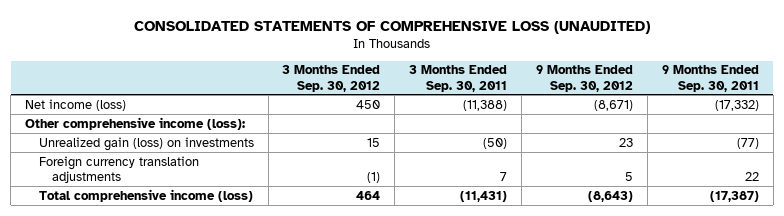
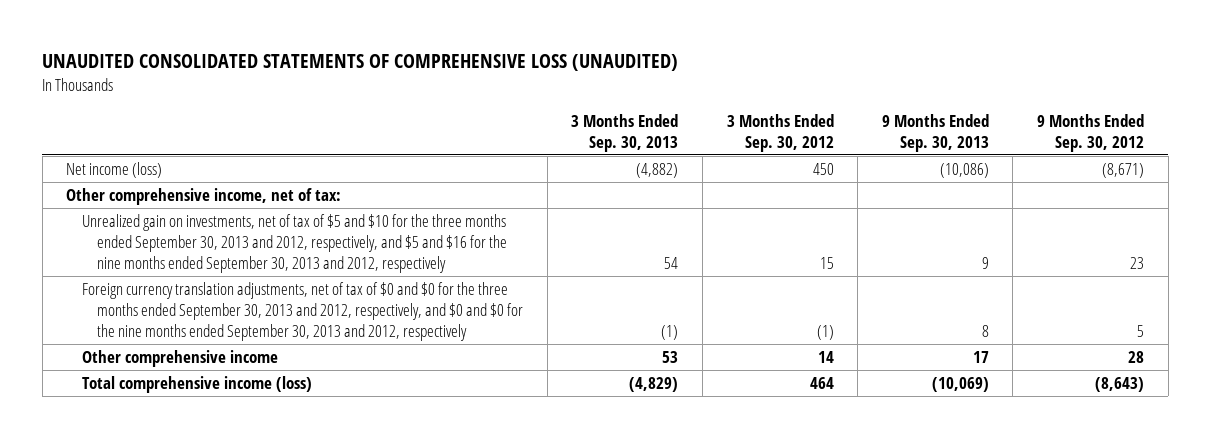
- CONSOLIDATED STATEMENTS OF COMPREHENSIVE LOSS (UNAUDITED)
+ UNAUDITED CONSOLIDATED STATEMENTS OF COMPREHENSIVE LOSS (UNAUDITED)
- | 3 Months Ended Sep. 30, 2012 | 3 Months Ended Sep. 30, 2011 | 9 Months Ended Sep. 30, 2012 | 9 Months Ended Sep. 30, 2011
+ | 3 Months Ended Sep. 30, 2013 | 3 Months Ended Sep. 30, 2012 | 9 Months Ended Sep. 30, 2013 | 9 Months Ended Sep. 30, 2012
- Other comprehensive income (loss):
- Unrealized gain (loss) on investments | 15 | (50) | 23 | (77)
- Foreign currency translation adjustments | (1) | 7 | 5 | 22
+ Other comprehensive income, net of tax:
+ Unrealized gain on investments, net of tax of $5 and $10 for the three months ended September 30, 2013 and 2012, respectively, and $5 and $16 for the nine months ended September 30, 2013 and 2012, respectively | 54 | 15 | 9 | 23
+ Foreign currency translation adjustments, net of tax of $0 and $0 for the three months ended September 30, 2013 and 2012, respectively, and $0 and $0 for the nine months ended September 30, 2013 and 2012, respectively | (1) | (1) | 8 | 5
+ Other comprehensive income | 53 | 14 | 17 | 28

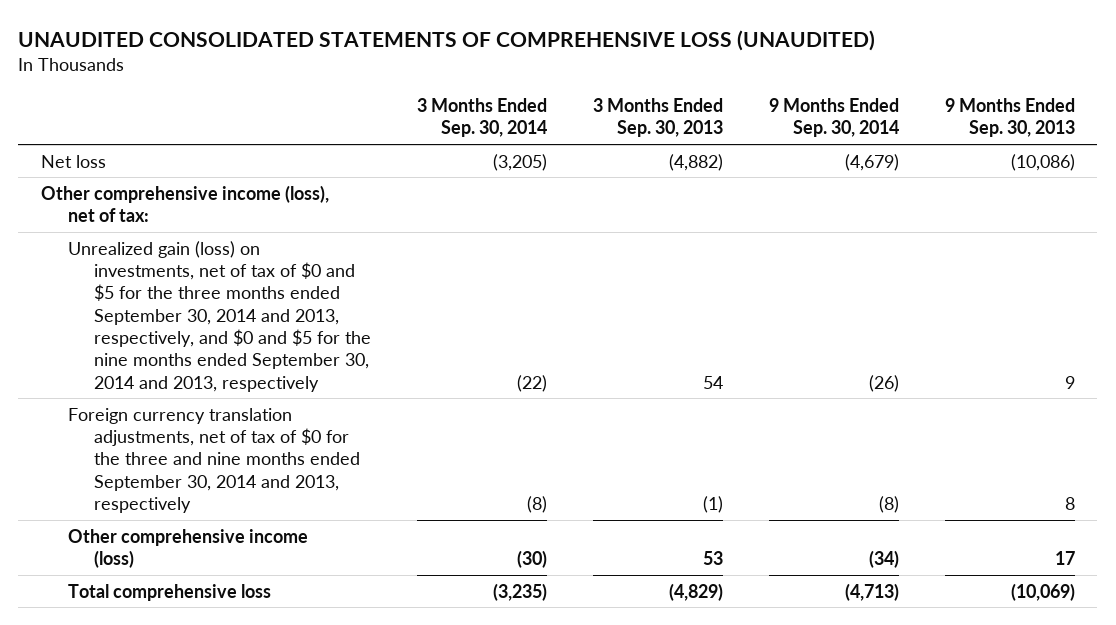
- | 3 Months Ended Sep. 30, 2013 | 3 Months Ended Sep. 30, 2012 | 9 Months Ended Sep. 30, 2013 | 9 Months Ended Sep. 30, 2012
+ | 3 Months Ended Sep. 30, 2014 | 3 Months Ended Sep. 30, 2013 | 9 Months Ended Sep. 30, 2014 | 9 Months Ended Sep. 30, 2013
- Net income (loss) | (4,882) | 450 | (10,086) | (8,671)
- Other comprehensive income, net of tax:
- Unrealized gain on investments, net of tax of $5 and $10 for the three months ended September 30, 2013 and 2012, respectively, and $5 and $16 for the nine months ended September 30, 2013 and 2012, respectively | 54 | 15 | 9 | 23
- Foreign currency translation adjustments, net of tax of $0 and $0 for the three months ended September 30, 2013 and 2012, respectively, and $0 and $0 for the nine months ended September 30, 2013 and 2012, respectively | (1) | (1) | 8 | 5
- Other comprehensive income | 53 | 14 | 17 | 28
- Total comprehensive income (loss) | (4,829) | 464 | (10,069) | (8,643)
+ Net loss | (3,205) | (4,882) | (4,679) | (10,086)
+ Other comprehensive income (loss), net of tax:
+ Unrealized gain (loss) on investments, net of tax of $0 and $5 for the three months ended September 30, 2014 and 2013, respectively, and $0 and $5 for the nine months ended September 30, 2014 and 2013, respectively | (22) | 54 | (26) | 9
+ Foreign currency translation adjustments, net of tax of $0 for the three and nine months ended September 30, 2014 and 2013, respectively | (8) | (1) | (8) | 8
+ Other comprehensive income (loss) | (30) | 53 | (34) | 17
+ Total comprehensive loss | (3,235) | (4,829) | (4,713) | (10,069)

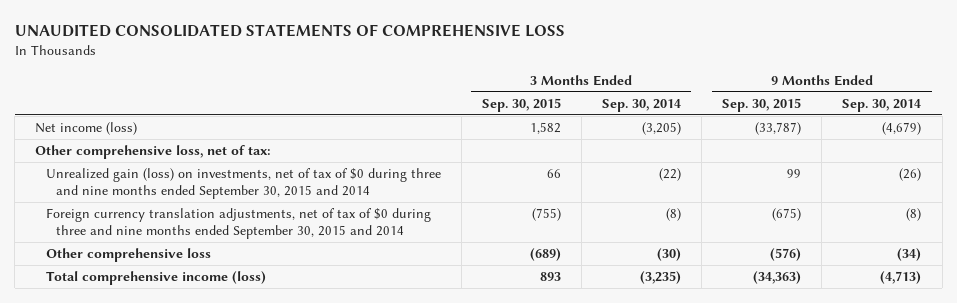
- UNAUDITED CONSOLIDATED STATEMENTS OF COMPREHENSIVE LOSS (UNAUDITED)
+ UNAUDITED CONSOLIDATED STATEMENTS OF COMPREHENSIVE LOSS
- | 3 Months Ended Sep. 30, 2014 | 3 Months Ended Sep. 30, 2013 | 9 Months Ended Sep. 30, 2014 | 9 Months Ended Sep. 30, 2013
+ | 3 Months Ended Sep. 30, 2015 | 3 Months Ended Sep. 30, 2014 | 9 Months Ended Sep. 30, 2015 | 9 Months Ended Sep. 30, 2014
- Net loss | (3,205) | (4,882) | (4,679) | (10,086)
- Other comprehensive income (loss), net of tax:
- Unrealized gain (loss) on investments, net of tax of $0 and $5 for the three months ended September 30, 2014 and 2013, respectively, and $0 and $5 for the nine months ended September 30, 2014 and 2013, respectively | (22) | 54 | (26) | 9
- Foreign currency translation adjustments, net of tax of $0 for the three and nine months ended September 30, 2014 and 2013, respectively | (8) | (1) | (8) | 8
- Other comprehensive income (loss) | (30) | 53 | (34) | 17
- Total comprehensive loss | (3,235) | (4,829) | (4,713) | (10,069)
+ Net income (loss) | 1,582 | (3,205) | (33,787) | (4,679)
+ Other comprehensive loss, net of tax:
+ Unrealized gain (loss) on investments, net of tax of $0 during three and nine months ended September 30, 2015 and 2014 | 66 | (22) | 99 | (26)
+ Foreign currency translation adjustments, net of tax of $0 during three and nine months ended September 30, 2015 and 2014 | (755) | (8) | (675) | (8)
+ Other comprehensive loss | (689) | (30) | (576) | (34)
+ Total comprehensive income (loss) | 893 | (3,235) | (34,363) | (4,713)

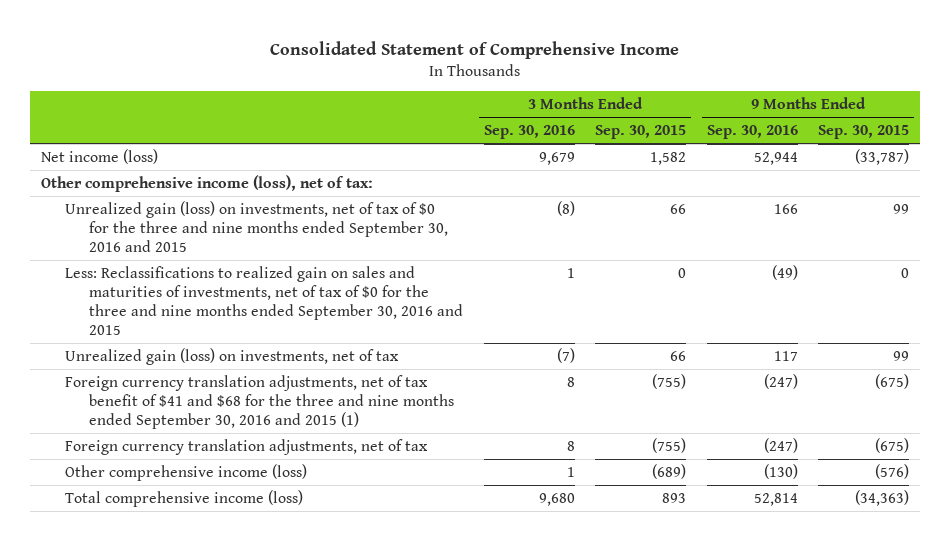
- UNAUDITED CONSOLIDATED STATEMENTS OF COMPREHENSIVE LOSS
+ Consolidated Statement of Comprehensive Income
- | 3 Months Ended Sep. 30, 2015 | 3 Months Ended Sep. 30, 2014 | 9 Months Ended Sep. 30, 2015 | 9 Months Ended Sep. 30, 2014
+ | 3 Months Ended Sep. 30, 2016 | 3 Months Ended Sep. 30, 2015 | 9 Months Ended Sep. 30, 2016 | 9 Months Ended Sep. 30, 2015
- Other comprehensive loss, net of tax:
- Unrealized gain (loss) on investments, net of tax of $0 during three and nine months ended September 30, 2015 and 2014 | 66 | (22) | 99 | (26)
- Foreign currency translation adjustments, net of tax of $0 during three and nine months ended September 30, 2015 and 2014 | (755) | (8) | (675) | (8)
- Other comprehensive loss | (689) | (30) | (576) | (34)
+ Other comprehensive income (loss), net of tax:
+ Unrealized gain (loss) on investments, net of tax of $0 for the three and nine months ended September 30, 2016 and 2015 | (8) | 66 | 166 | 99
+ Less: Reclassifications to realized gain on sales and maturities of investments, net of tax of $0 for the three and nine months ended September 30, 2016 and 2015 | 1 | 0 | (49) | 0
+ Unrealized gain (loss) on investments, net of tax | (7) | 66 | 117 | 99
+ Foreign currency translation adjustments, net of tax benefit of $41 and $68 for the three and nine months ended September 30, 2016 and 2015 (1) | 8 | (755) | (247) | (675)
+ Foreign currency translation adjustments, net of tax | 8 | (755) | (247) | (675)
+ Other comprehensive income (loss) | 1 | (689) | (130) | (576)

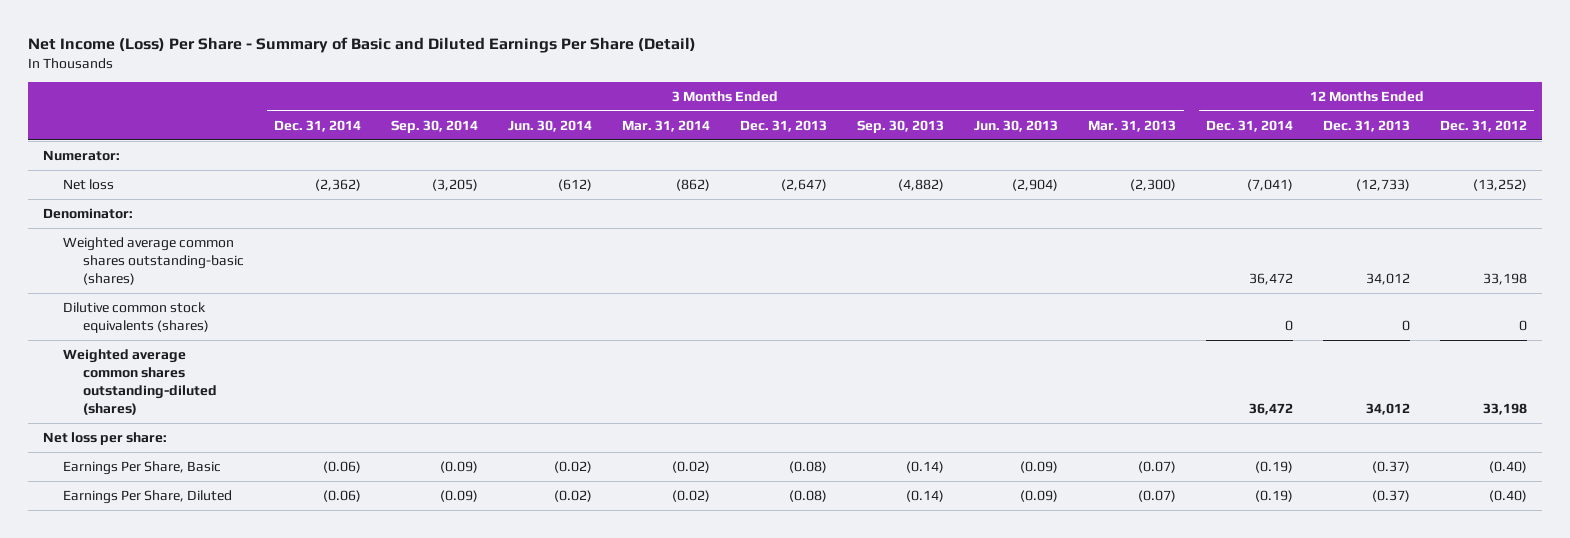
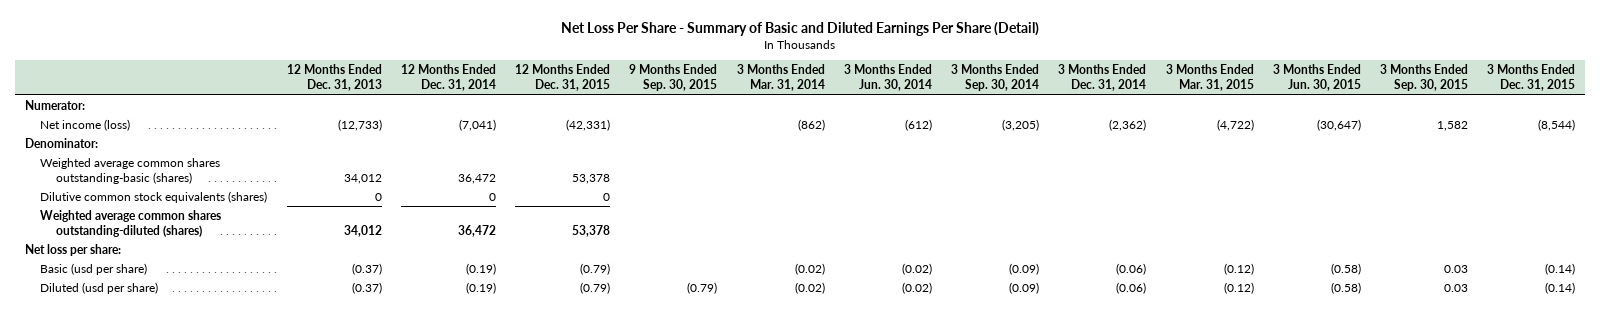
- Net Income (Loss) Per Share - Summary of Basic and Diluted Earnings Per Share (Detail)
+ Net Loss Per Share - Summary of Basic and Diluted Earnings Per Share (Detail)
- | 3 Months Ended Dec. 31, 2014 | 3 Months Ended Sep. 30, 2014 | 3 Months Ended Jun. 30, 2014 | 3 Months Ended Mar. 31, 2014 | 3 Months Ended Dec. 31, 2013 | 3 Months Ended Sep. 30, 2013 | 3 Months Ended Jun. 30, 2013 | 3 Months Ended Mar. 31, 2013 | 12 Months Ended Dec. 31, 2014 | 12 Months Ended Dec. 31, 2013 | 12 Months Ended Dec. 31, 2012
+ | 12 Months Ended Dec. 31, 2013 | 12 Months Ended Dec. 31, 2014 | 12 Months Ended Dec. 31, 2015 | 9 Months Ended Sep. 30, 2015 | 3 Months Ended Mar. 31, 2014 | 3 Months Ended Jun. 30, 2014 | 3 Months Ended Sep. 30, 2014 | 3 Months Ended Dec. 31, 2014 | 3 Months Ended Mar. 31, 2015 | 3 Months Ended Jun. 30, 2015 | 3 Months Ended Sep. 30, 2015 | 3 Months Ended Dec. 31, 2015
- Net loss | (2,362) | (3,205) | (612) | (862) | (2,647) | (4,882) | (2,904) | (2,300) | (7,041) | (12,733) | (13,252)
+ Net income (loss) | (12,733) | (7,041) | (42,331) | | (862) | (612) | (3,205) | (2,362) | (4,722) | (30,647) | 1,582 | (8,544)
- Earnings Per Share, Basic | (0.06) | (0.09) | (0.02) | (0.02) | (0.08) | (0.14) | (0.09) | (0.07) | (0.19) | (0.37) | (0.40)
- Earnings Per Share, Diluted | (0.06) | (0.09) | (0.02) | (0.02) | (0.08) | (0.14) | (0.09) | (0.07) | (0.19) | (0.37) | (0.40)
+ Basic (usd per share) | (0.37) | (0.19) | (0.79) | | (0.02) | (0.02) | (0.09) | (0.06) | (0.12) | (0.58) | 0.03 | (0.14)
+ Diluted (usd per share) | (0.37) | (0.19) | (0.79) | (0.79) | (0.02) | (0.02) | (0.09) | (0.06) | (0.12) | (0.58) | 0.03 | (0.14)

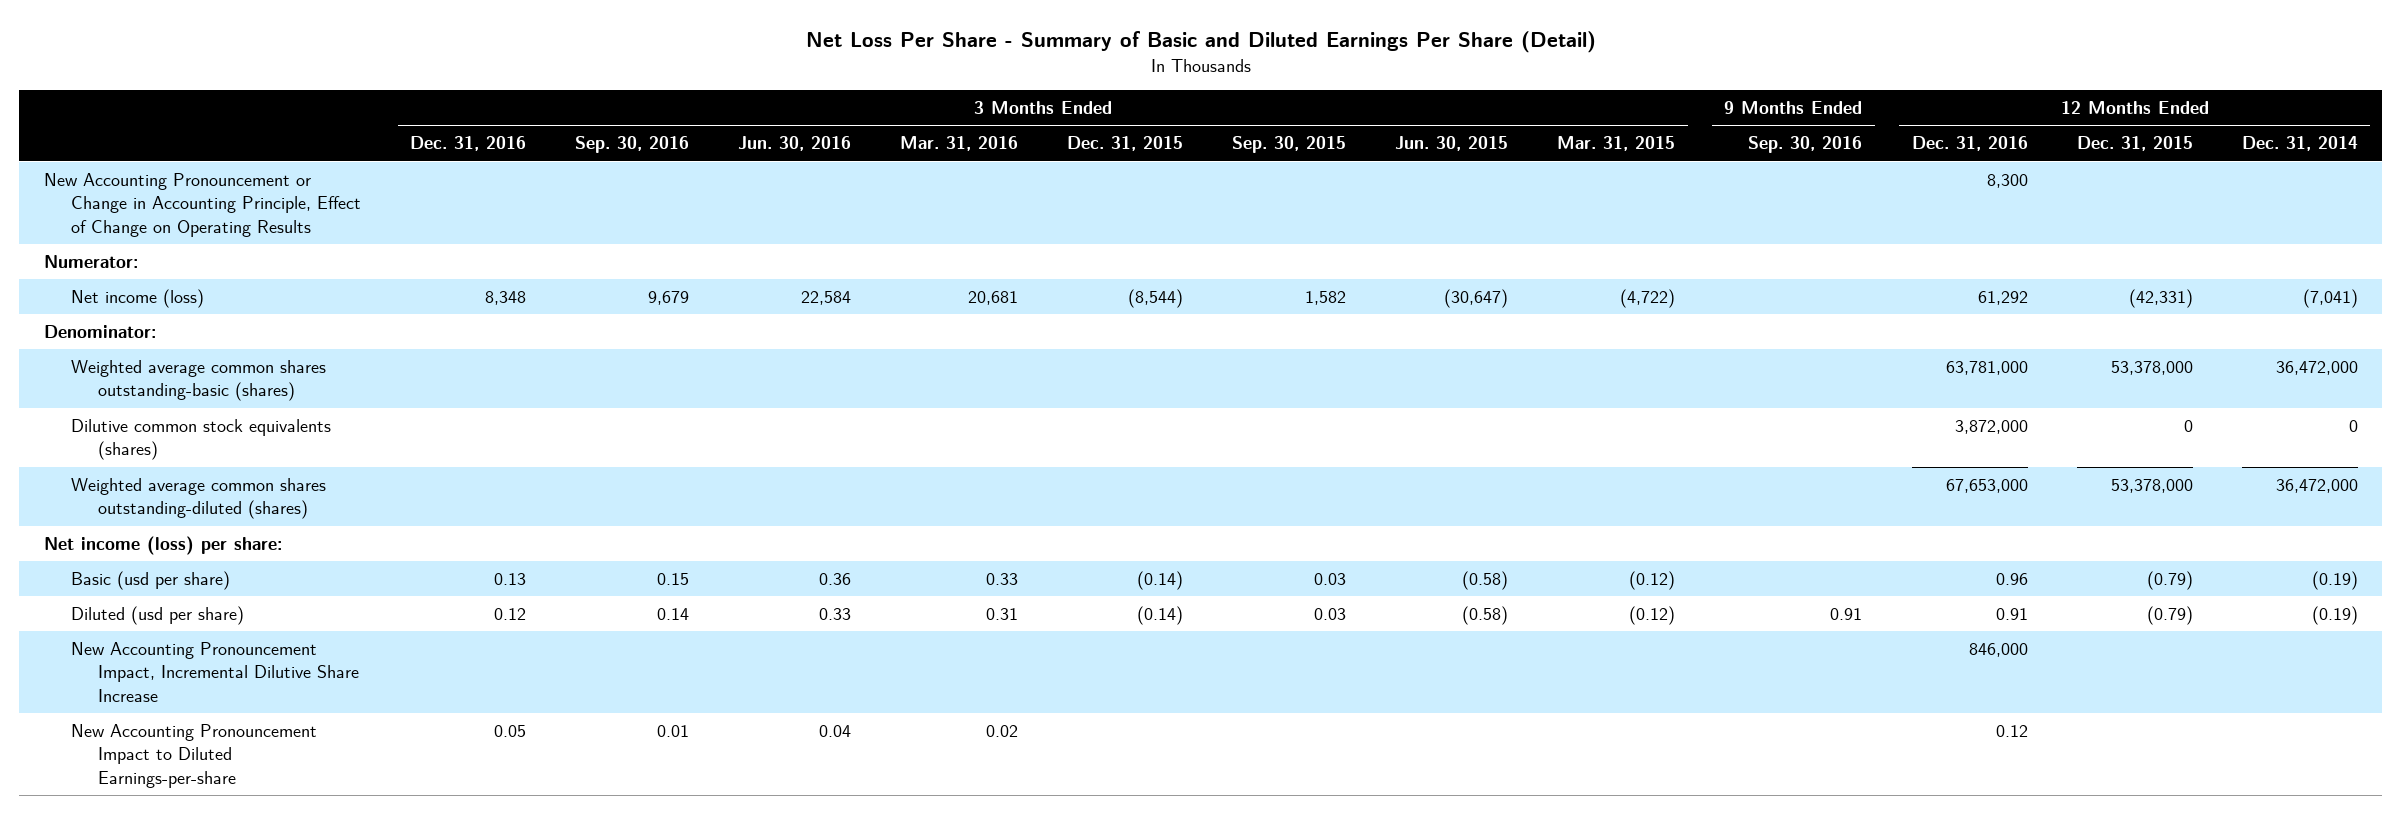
- | 12 Months Ended Dec. 31, 2013 | 12 Months Ended Dec. 31, 2014 | 12 Months Ended Dec. 31, 2015 | 9 Months Ended Sep. 30, 2015 | 3 Months Ended Mar. 31, 2014 | 3 Months Ended Jun. 30, 2014 | 3 Months Ended Sep. 30, 2014 | 3 Months Ended Dec. 31, 2014 | 3 Months Ended Mar. 31, 2015 | 3 Months Ended Jun. 30, 2015 | 3 Months Ended Sep. 30, 2015 | 3 Months Ended Dec. 31, 2015
+ | 3 Months Ended Dec. 31, 2016 | 3 Months Ended Sep. 30, 2016 | 3 Months Ended Jun. 30, 2016 | 3 Months Ended Mar. 31, 2016 | 3 Months Ended Dec. 31, 2015 | 3 Months Ended Sep. 30, 2015 | 3 Months Ended Jun. 30, 2015 | 3 Months Ended Mar. 31, 2015 | 9 Months Ended Sep. 30, 2016 | 12 Months Ended Dec. 31, 2016 | 12 Months Ended Dec. 31, 2015 | 12 Months Ended Dec. 31, 2014
+ New Accounting Pronouncement or Change in Accounting Principle, Effect of Change on Operating Results | | | | | | | | | | 8,300 | |
- Weighted average common shares outstanding-basic (shares) | 34,012 | 36,472 | 53,378 | | | | | | | | |
+ Weighted average common shares outstanding-basic (shares) | | | | | | | | | | 63,781,000 | 53,378,000 | 36,472,000
- Weighted average common shares outstanding-diluted (shares) | 34,012 | 36,472 | 53,378 | | | | | | | | |
- Net loss per share:
+ Weighted average common shares outstanding-diluted (shares) | | | | | | | | | | 67,653,000 | 53,378,000 | 36,472,000
+ Net income (loss) per share:
+ New Accounting Pronouncement Impact, Incremental Dilutive Share Increase | | | | | | | | | | 846,000 | |
+ New Accounting Pronouncement Impact to Diluted Earnings-per-share | 0.05 | 0.01 | 0.04 | 0.02 | | | | | | 0.12 | |

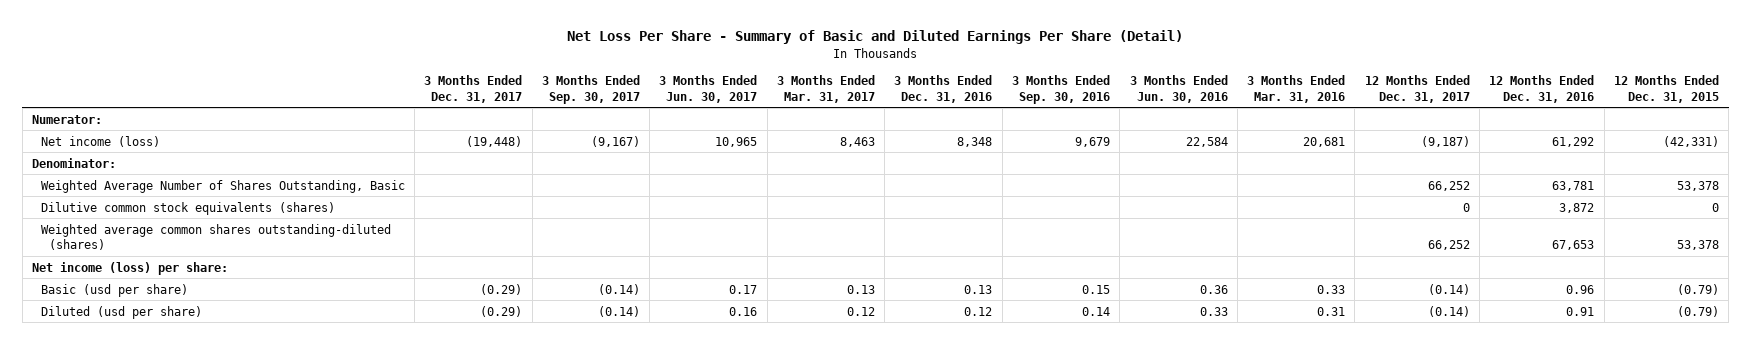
- | 3 Months Ended Dec. 31, 2016 | 3 Months Ended Sep. 30, 2016 | 3 Months Ended Jun. 30, 2016 | 3 Months Ended Mar. 31, 2016 | 3 Months Ended Dec. 31, 2015 | 3 Months Ended Sep. 30, 2015 | 3 Months Ended Jun. 30, 2015 | 3 Months Ended Mar. 31, 2015 | 9 Months Ended Sep. 30, 2016 | 12 Months Ended Dec. 31, 2016 | 12 Months Ended Dec. 31, 2015 | 12 Months Ended Dec. 31, 2014
+ | 3 Months Ended Dec. 31, 2017 | 3 Months Ended Sep. 30, 2017 | 3 Months Ended Jun. 30, 2017 | 3 Months Ended Mar. 31, 2017 | 3 Months Ended Dec. 31, 2016 | 3 Months Ended Sep. 30, 2016 | 3 Months Ended Jun. 30, 2016 | 3 Months Ended Mar. 31, 2016 | 12 Months Ended Dec. 31, 2017 | 12 Months Ended Dec. 31, 2016 | 12 Months Ended Dec. 31, 2015
- New Accounting Pronouncement or Change in Accounting Principle, Effect of Change on Operating Results | | | | | | | | | | 8,300 | |
- Weighted average common shares outstanding-basic (shares) | | | | | | | | | | 63,781,000 | 53,378,000 | 36,472,000
- Dilutive common stock equivalents (shares) | | | | | | | | | | 3,872,000 | 0 | 0
- Weighted average common shares outstanding-diluted (shares) | | | | | | | | | | 67,653,000 | 53,378,000 | 36,472,000
+ Weighted Average Number of Shares Outstanding, Basic | | | | | | | | | 66,252 | 63,781 | 53,378
+ Dilutive common stock equivalents (shares) | | | | | | | | | 0 | 3,872 | 0
+ Weighted average common shares outstanding-diluted (shares) | | | | | | | | | 66,252 | 67,653 | 53,378
- New Accounting Pronouncement Impact, Incremental Dilutive Share Increase | | | | | | | | | | 846,000 | |
- New Accounting Pronouncement Impact to Diluted Earnings-per-share | 0.05 | 0.01 | 0.04 | 0.02 | | | | | | 0.12 | |

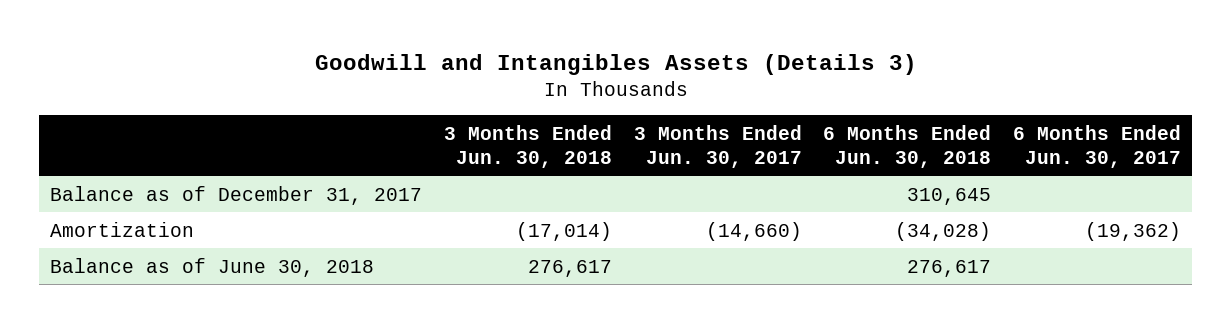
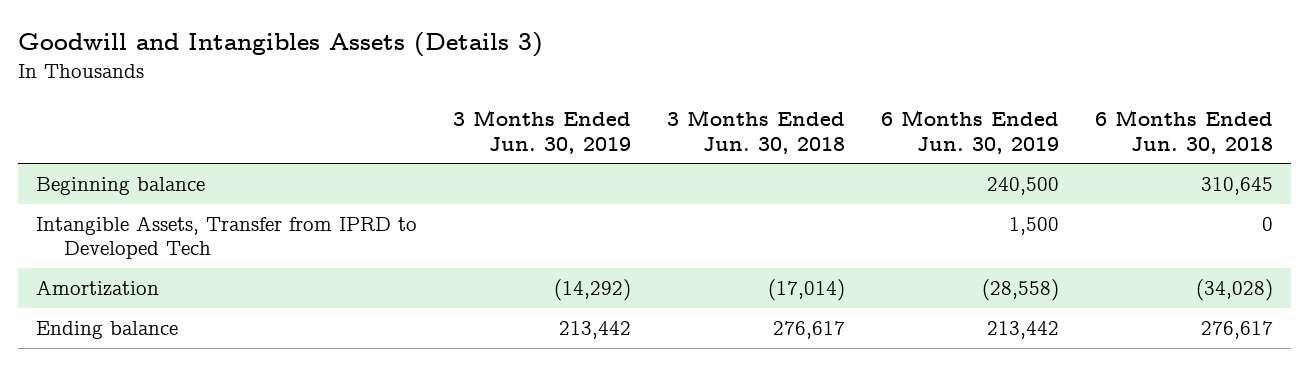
- | 3 Months Ended Jun. 30, 2018 | 3 Months Ended Jun. 30, 2017 | 6 Months Ended Jun. 30, 2018 | 6 Months Ended Jun. 30, 2017
+ | 3 Months Ended Jun. 30, 2019 | 3 Months Ended Jun. 30, 2018 | 6 Months Ended Jun. 30, 2019 | 6 Months Ended Jun. 30, 2018
- Balance as of December 31, 2017 | | | 310,645 |
+ Beginning balance | | | 240,500 | 310,645
+ Intangible Assets, Transfer from IPRD to Developed Tech | | | 1,500 | 0
- Balance as of June 30, 2018 | 276,617 | | 276,617 |
+ Ending balance | 213,442 | 276,617 | 213,442 | 276,617

